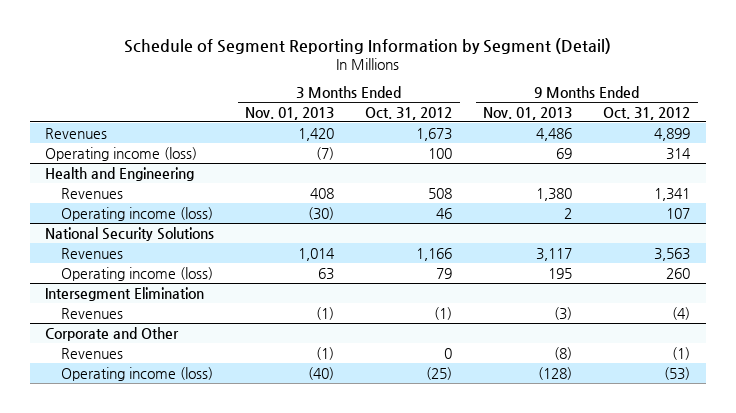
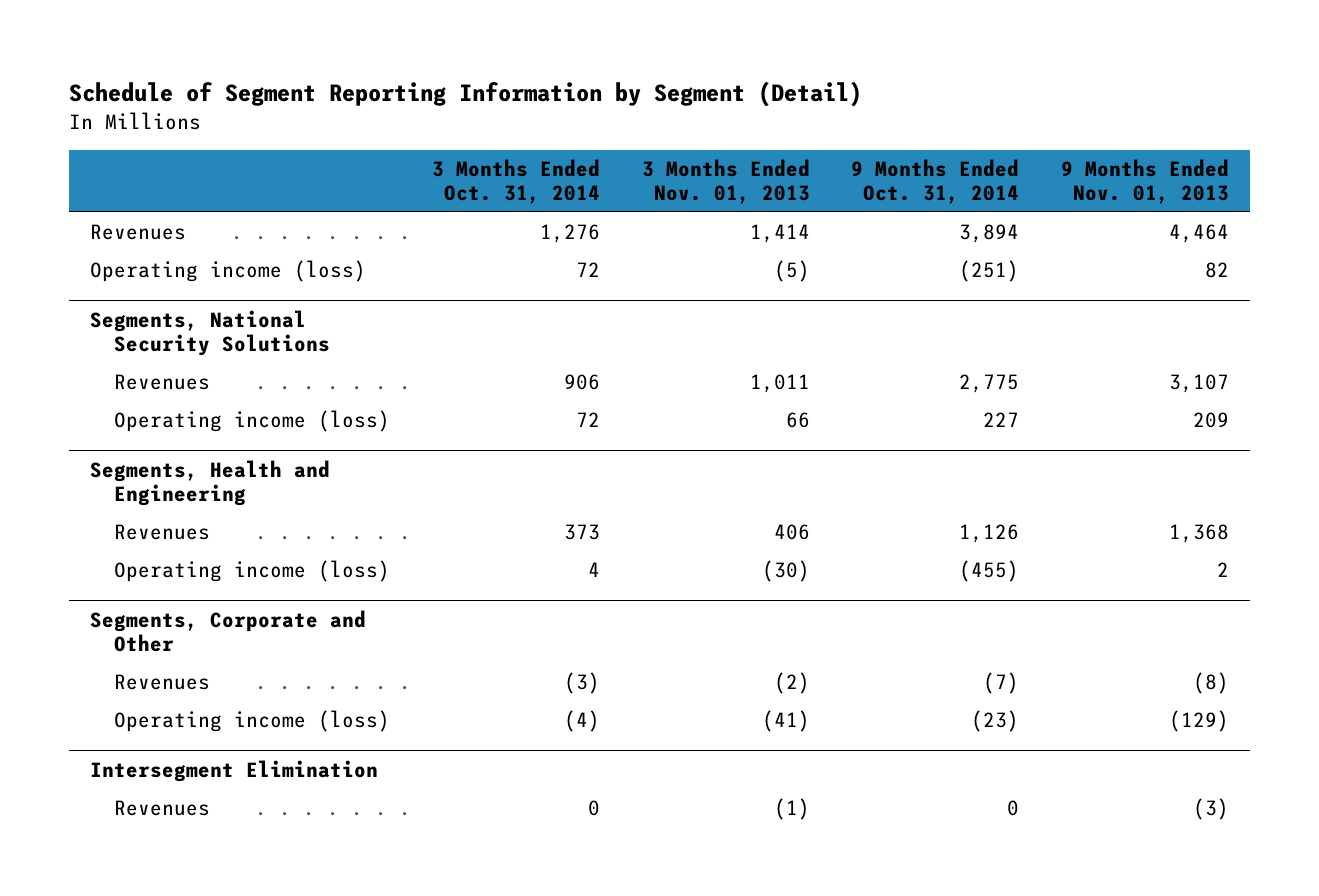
- | 3 Months Ended Nov. 01, 2013 | 3 Months Ended Oct. 31, 2012 | 9 Months Ended Nov. 01, 2013 | 9 Months Ended Oct. 31, 2012
+ | 3 Months Ended Oct. 31, 2014 | 3 Months Ended Nov. 01, 2013 | 9 Months Ended Oct. 31, 2014 | 9 Months Ended Nov. 01, 2013
- Revenues | 1,420 | 1,673 | 4,486 | 4,899
- Operating income (loss) | (7) | 100 | 69 | 314
- Health and Engineering
- Revenues | 408 | 508 | 1,380 | 1,341
+ Revenues | 1,276 | 1,414 | 3,894 | 4,464
+ Operating income (loss) | 72 | (5) | (251) | 82
+ Segments, National Security Solutions
+ Revenues | 906 | 1,011 | 2,775 | 3,107
+ Operating income (loss) | 72 | 66 | 227 | 209
+ Segments, Health and Engineering
+ Revenues | 373 | 406 | 1,126 | 1,368
- National Security Solutions
- Revenues | 1,014 | 1,166 | 3,117 | 3,563
- Operating income (loss) | 63 | 79 | 195 | 260
+ Segments, Corporate and Other
+ Revenues | (3) | (2) | (7) | (8)
+ Operating income (loss) | (4) | (41) | (23) | (129)
- Corporate and Other
- Revenues | (1) | 0 | (8) | (1)
- Operating income (loss) | (40) | (25) | (128) | (53)

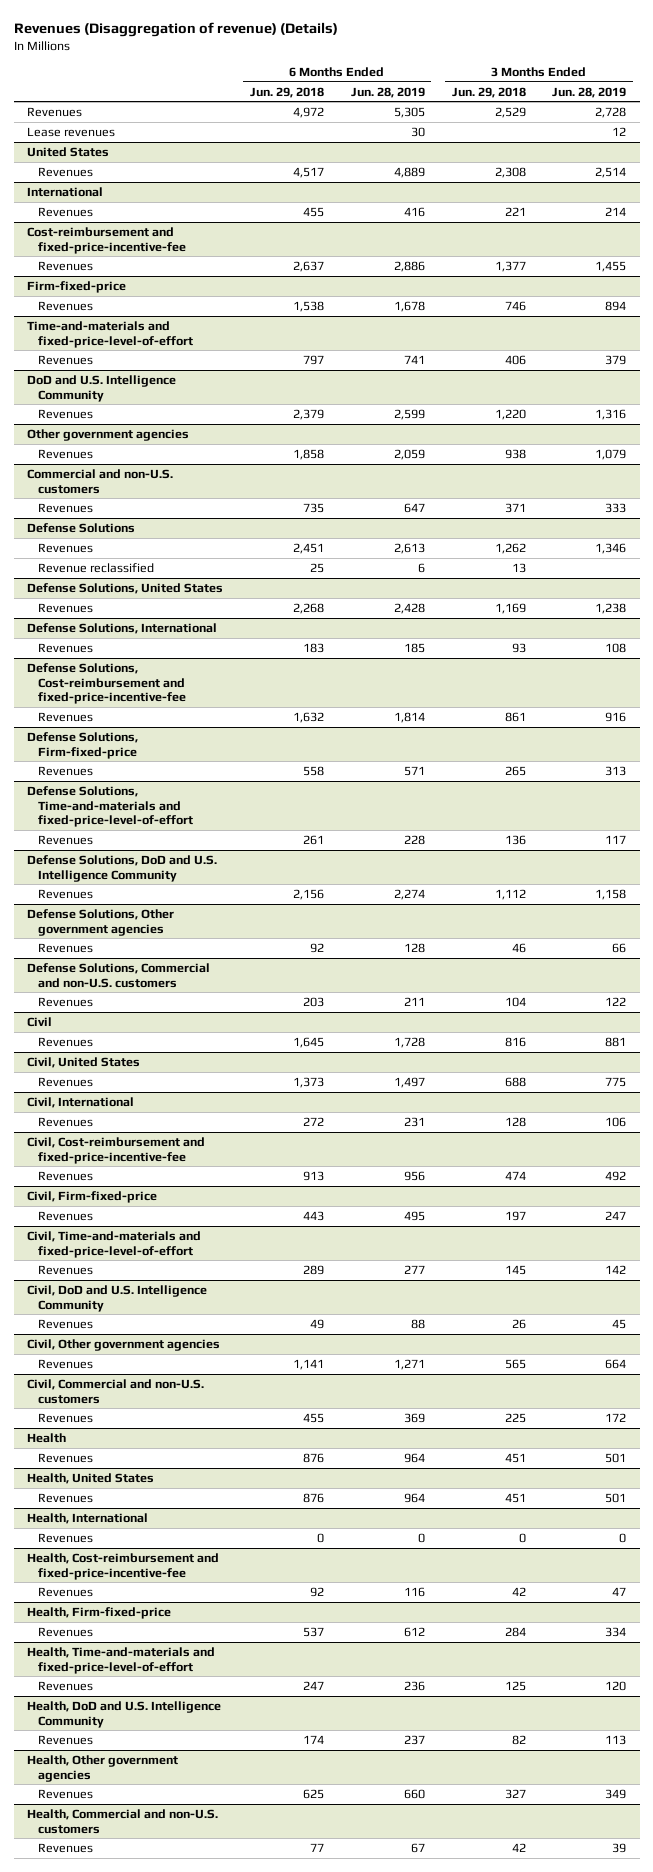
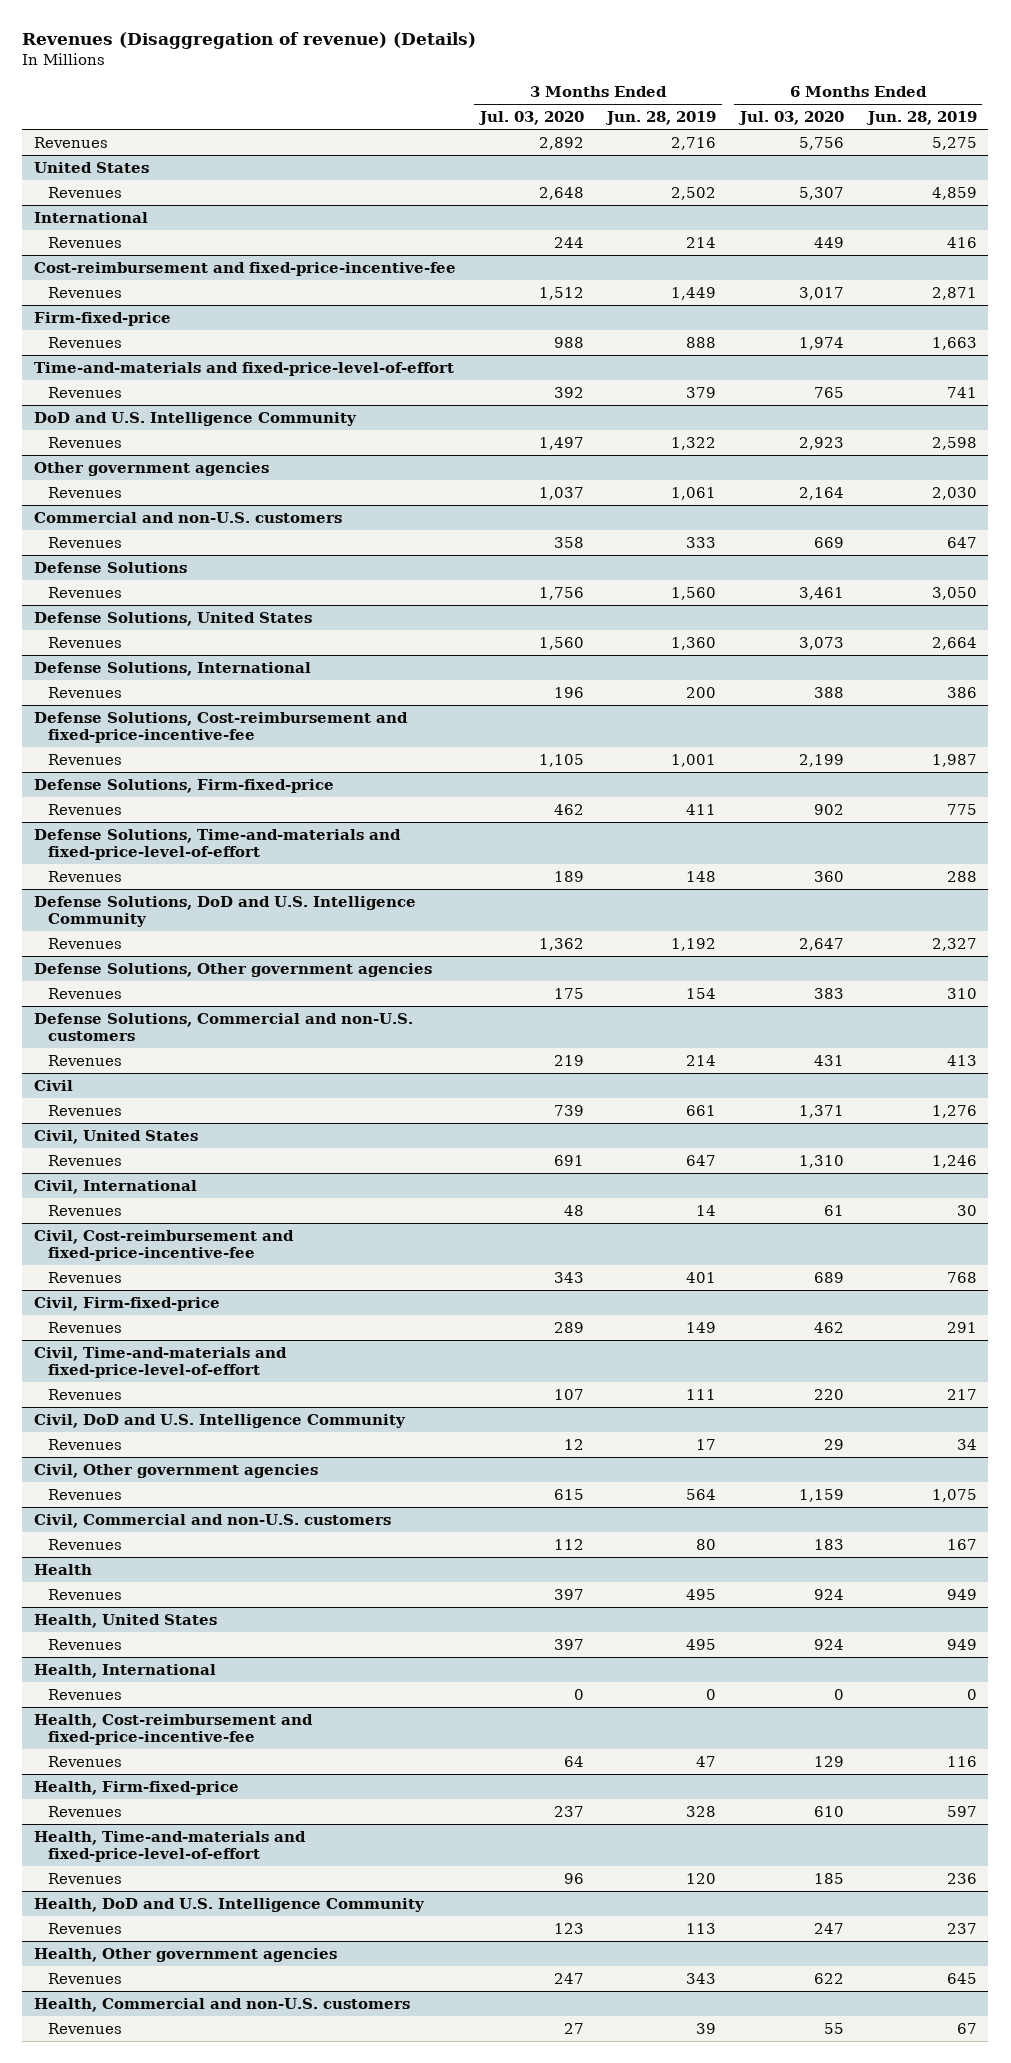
- | 6 Months Ended Jun. 29, 2018 | 6 Months Ended Jun. 28, 2019 | 3 Months Ended Jun. 29, 2018 | 3 Months Ended Jun. 28, 2019
+ | 3 Months Ended Jul. 03, 2020 | 3 Months Ended Jun. 28, 2019 | 6 Months Ended Jul. 03, 2020 | 6 Months Ended Jun. 28, 2019
- Revenues | 4,972 | 5,305 | 2,529 | 2,728
- Lease revenues | | 30 | | 12
+ Revenues | 2,892 | 2,716 | 5,756 | 5,275
@ United States
- Revenues | 4,517 | 4,889 | 2,308 | 2,514
+ Revenues | 2,648 | 2,502 | 5,307 | 4,859
@ Cost-reimbursement and fixed-price-incentive-fee
- Revenues | 2,637 | 2,886 | 1,377 | 1,455
+ Revenues | 1,512 | 1,449 | 3,017 | 2,871
@ Firm-fixed-price
- Revenues | 1,538 | 1,678 | 746 | 894
+ Revenues | 988 | 888 | 1,974 | 1,663
@ DoD and U.S. Intelligence Community
- Revenues | 2,379 | 2,599 | 1,220 | 1,316
+ Revenues | 1,497 | 1,322 | 2,923 | 2,598
@ Other government agencies
- Revenues | 1,858 | 2,059 | 938 | 1,079
+ Revenues | 1,037 | 1,061 | 2,164 | 2,030
@ Defense Solutions
- Revenues | 2,451 | 2,613 | 1,262 | 1,346
- Revenue reclassified | 25 | 6 | 13 |
+ Revenues | 1,756 | 1,560 | 3,461 | 3,050
@ Defense Solutions, United States
- Revenues | 2,268 | 2,428 | 1,169 | 1,238
+ Revenues | 1,560 | 1,360 | 3,073 | 2,664
@ Defense Solutions, International
- Revenues | 183 | 185 | 93 | 108
+ Revenues | 196 | 200 | 388 | 386
@ Defense Solutions, Cost-reimbursement and fixed-price-incentive-fee
- Revenues | 1,632 | 1,814 | 861 | 916
+ Revenues | 1,105 | 1,001 | 2,199 | 1,987
@ Defense Solutions, Firm-fixed-price
- Revenues | 558 | 571 | 265 | 313
+ Revenues | 462 | 411 | 902 | 775
@ Defense Solutions, Time-and-materials and fixed-price-level-of-effort
- Revenues | 261 | 228 | 136 | 117
+ Revenues | 189 | 148 | 360 | 288
@ Defense Solutions, DoD and U.S. Intelligence Community
- Revenues | 2,156 | 2,274 | 1,112 | 1,158
+ Revenues | 1,362 | 1,192 | 2,647 | 2,327
@ Defense Solutions, Other government agencies
- Revenues | 92 | 128 | 46 | 66
+ Revenues | 175 | 154 | 383 | 310
@ Defense Solutions, Commercial and non-U.S. customers
- Revenues | 203 | 211 | 104 | 122
+ Revenues | 219 | 214 | 431 | 413
@ Civil
- Revenues | 1,645 | 1,728 | 816 | 881
+ Revenues | 739 | 661 | 1,371 | 1,276
@ Civil, United States
- Revenues | 1,373 | 1,497 | 688 | 775
+ Revenues | 691 | 647 | 1,310 | 1,246
@ Civil, International
- Revenues | 272 | 231 | 128 | 106
+ Revenues | 48 | 14 | 61 | 30
@ Civil, Cost-reimbursement and fixed-price-incentive-fee
- Revenues | 913 | 956 | 474 | 492
+ Revenues | 343 | 401 | 689 | 768
@ Civil, Firm-fixed-price
- Revenues | 443 | 495 | 197 | 247
+ Revenues | 289 | 149 | 462 | 291
@ Civil, Time-and-materials and fixed-price-level-of-effort
- Revenues | 289 | 277 | 145 | 142
+ Revenues | 107 | 111 | 220 | 217
@ Civil, DoD and U.S. Intelligence Community
- Revenues | 49 | 88 | 26 | 45
+ Revenues | 12 | 17 | 29 | 34
@ Civil, Other government agencies
- Revenues | 1,141 | 1,271 | 565 | 664
+ Revenues | 615 | 564 | 1,159 | 1,075
@ Civil, Commercial and non-U.S. customers
- Revenues | 455 | 369 | 225 | 172
+ Revenues | 112 | 80 | 183 | 167
@ Health
- Revenues | 876 | 964 | 451 | 501
+ Revenues | 397 | 495 | 924 | 949
@ Health, United States
- Revenues | 876 | 964 | 451 | 501
+ Revenues | 397 | 495 | 924 | 949
@ Health, Firm-fixed-price
- Revenues | 537 | 612 | 284 | 334
+ Revenues | 237 | 328 | 610 | 597
@ Health, Other government agencies
- Revenues | 625 | 660 | 327 | 349
+ Revenues | 247 | 343 | 622 | 645

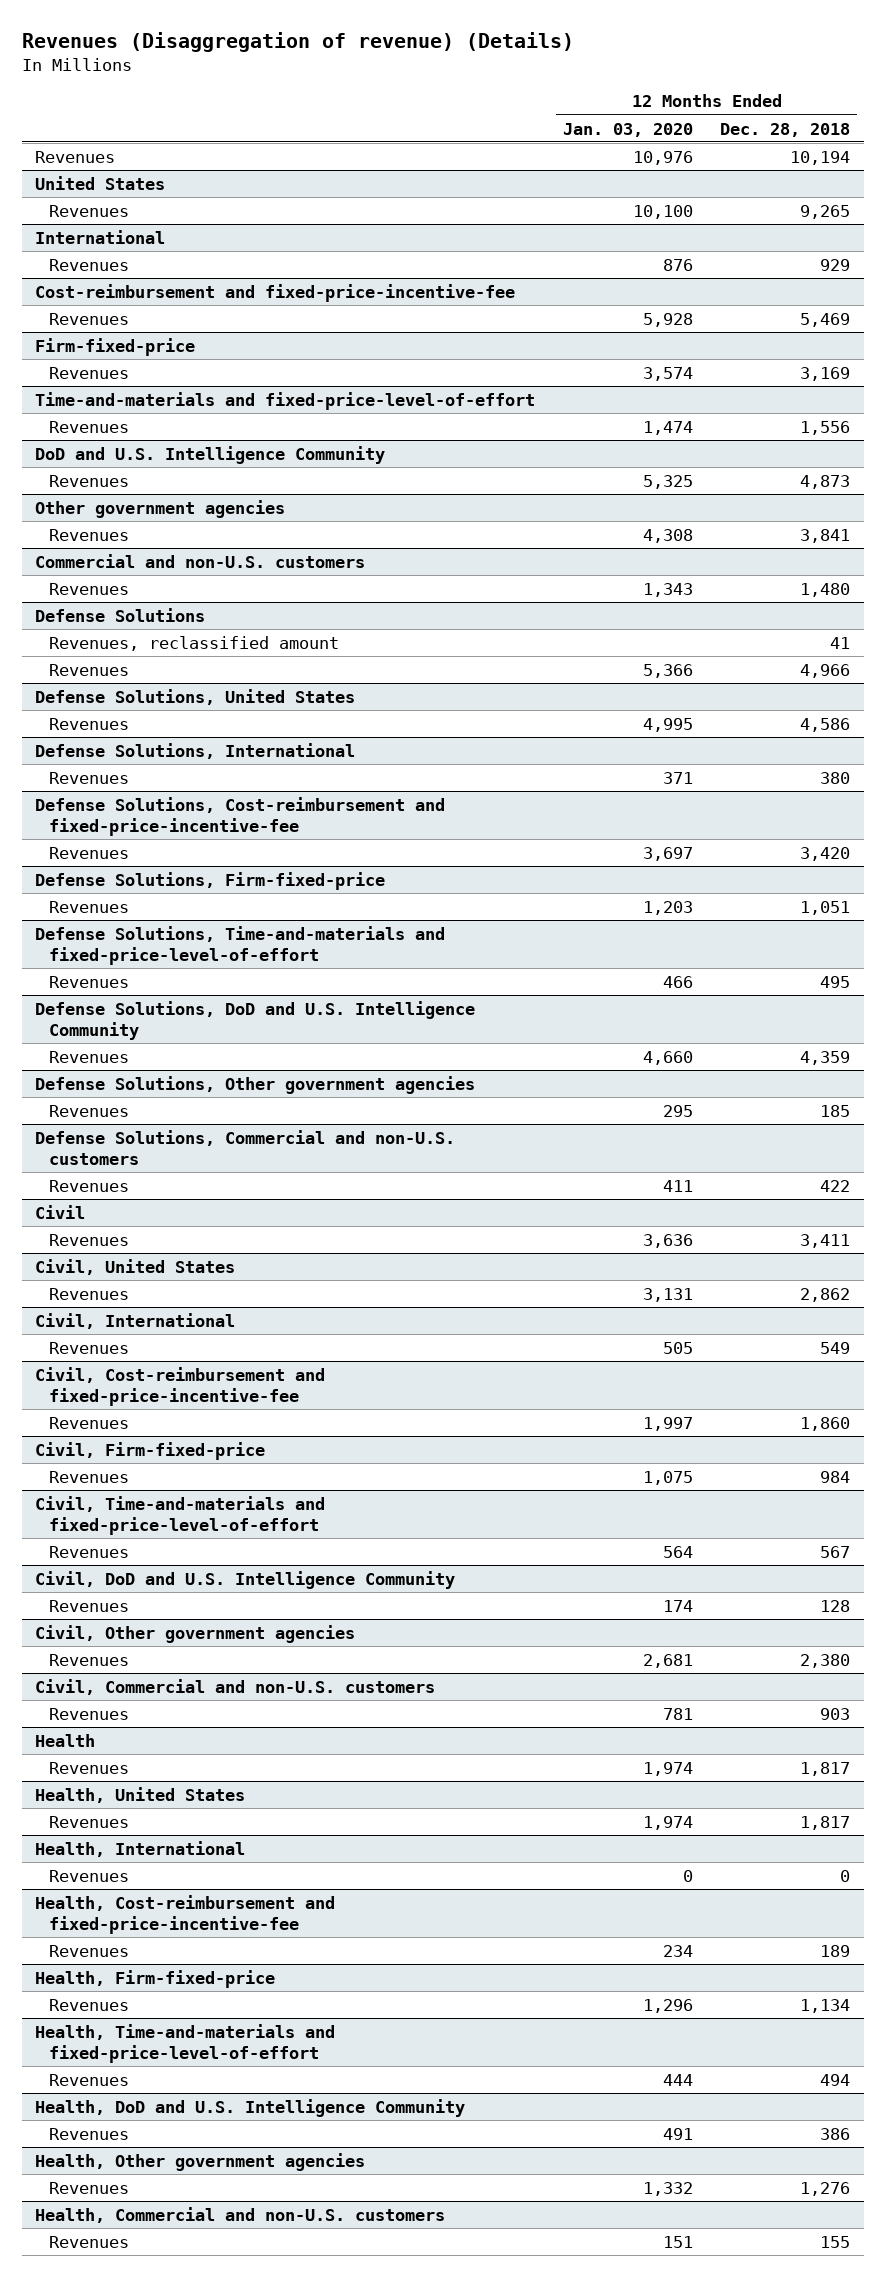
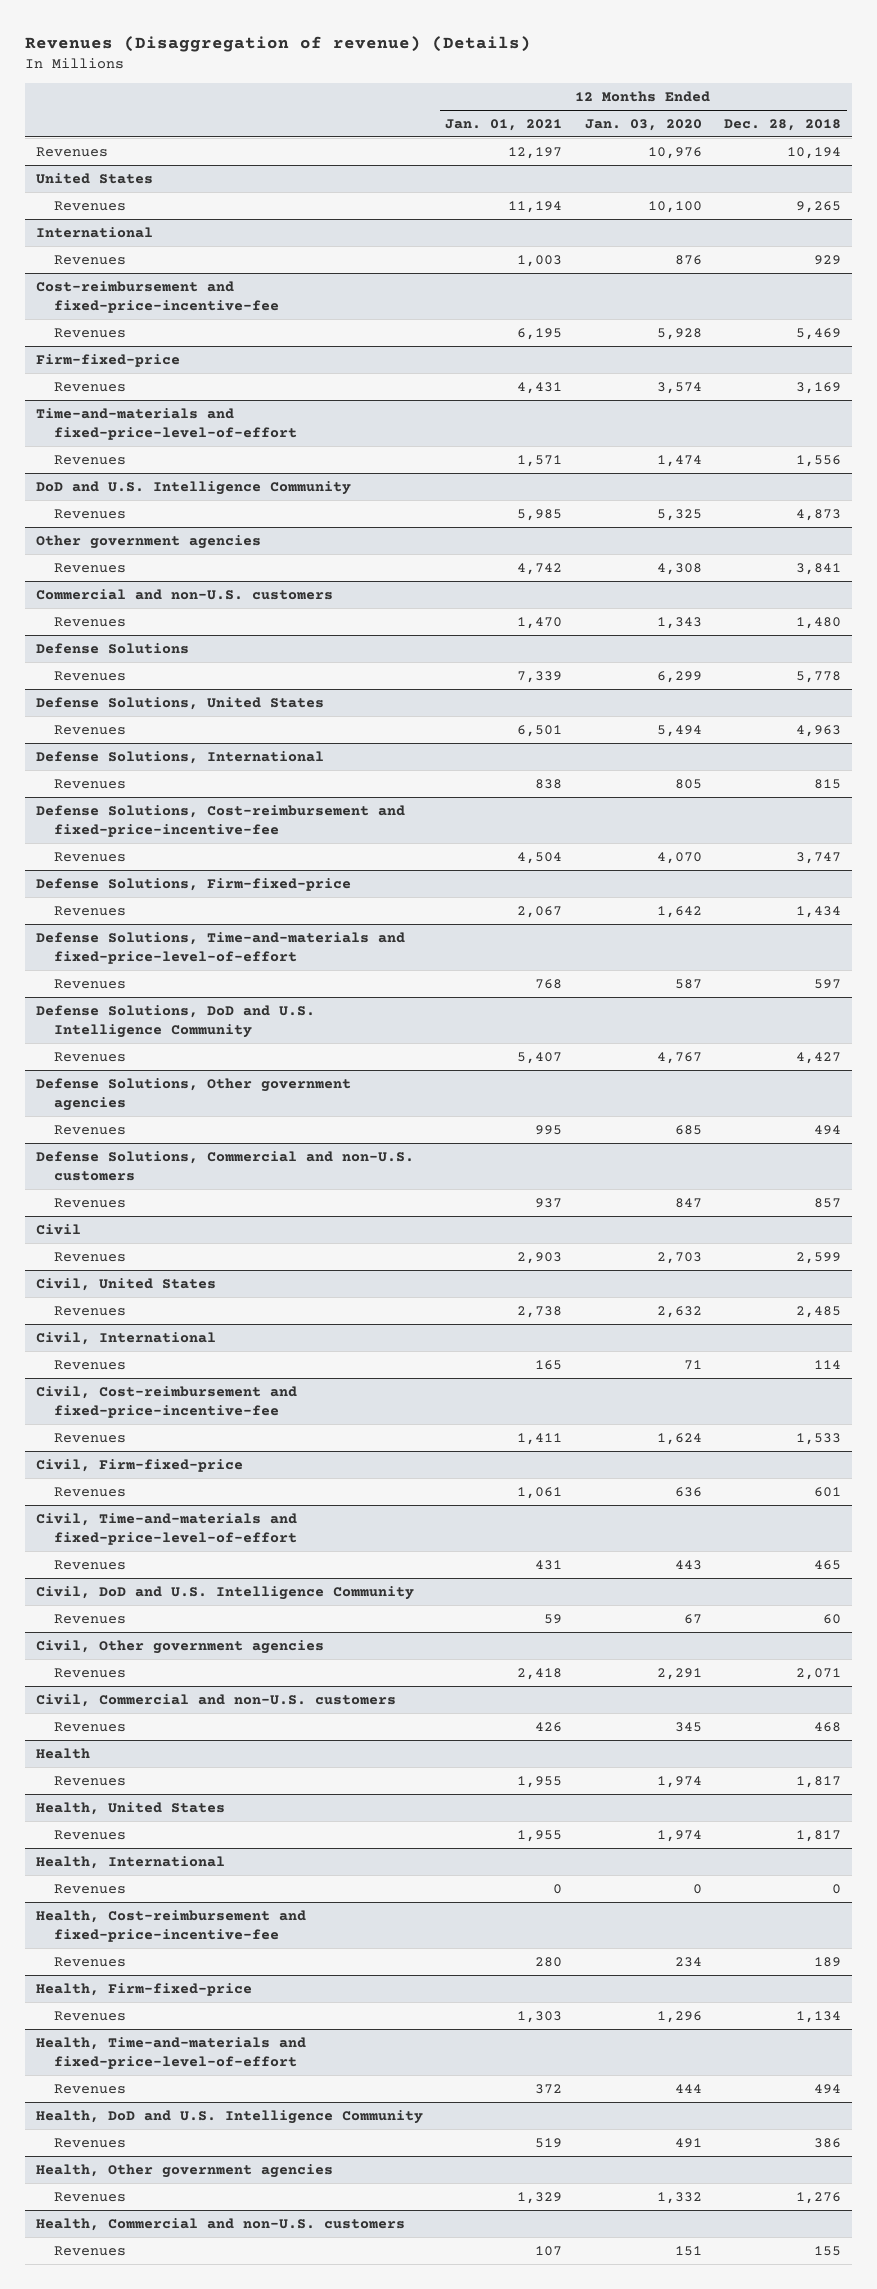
- | 12 Months Ended Jan. 03, 2020 | 12 Months Ended Dec. 28, 2018
+ | 12 Months Ended Jan. 01, 2021 | 12 Months Ended Jan. 03, 2020 | 12 Months Ended Dec. 28, 2018
@ Defense Solutions
- Revenues, reclassified amount | | 41
- Revenues | 5,366 | 4,966
+ Revenues | 7,339 | 6,299 | 5,778
@ Defense Solutions, United States
- Revenues | 4,995 | 4,586
+ Revenues | 6,501 | 5,494 | 4,963
@ Defense Solutions, International
- Revenues | 371 | 380
+ Revenues | 838 | 805 | 815
@ Defense Solutions, Cost-reimbursement and fixed-price-incentive-fee
- Revenues | 3,697 | 3,420
+ Revenues | 4,504 | 4,070 | 3,747
@ Defense Solutions, Firm-fixed-price
- Revenues | 1,203 | 1,051
+ Revenues | 2,067 | 1,642 | 1,434
@ Defense Solutions, Time-and-materials and fixed-price-level-of-effort
- Revenues | 466 | 495
+ Revenues | 768 | 587 | 597
@ Defense Solutions, DoD and U.S. Intelligence Community
- Revenues | 4,660 | 4,359
+ Revenues | 5,407 | 4,767 | 4,427
@ Defense Solutions, Other government agencies
- Revenues | 295 | 185
+ Revenues | 995 | 685 | 494
@ Defense Solutions, Commercial and non-U.S. customers
- Revenues | 411 | 422
+ Revenues | 937 | 847 | 857
@ Civil
- Revenues | 3,636 | 3,411
+ Revenues | 2,903 | 2,703 | 2,599
@ Civil, United States
- Revenues | 3,131 | 2,862
+ Revenues | 2,738 | 2,632 | 2,485
@ Civil, International
- Revenues | 505 | 549
+ Revenues | 165 | 71 | 114
@ Civil, Cost-reimbursement and fixed-price-incentive-fee
- Revenues | 1,997 | 1,860
+ Revenues | 1,411 | 1,624 | 1,533
@ Civil, Firm-fixed-price
- Revenues | 1,075 | 984
+ Revenues | 1,061 | 636 | 601
@ Civil, Time-and-materials and fixed-price-level-of-effort
- Revenues | 564 | 567
+ Revenues | 431 | 443 | 465
@ Civil, DoD and U.S. Intelligence Community
- Revenues | 174 | 128
+ Revenues | 59 | 67 | 60
@ Civil, Other government agencies
- Revenues | 2,681 | 2,380
+ Revenues | 2,418 | 2,291 | 2,071
@ Civil, Commercial and non-U.S. customers
- Revenues | 781 | 903
+ Revenues | 426 | 345 | 468

